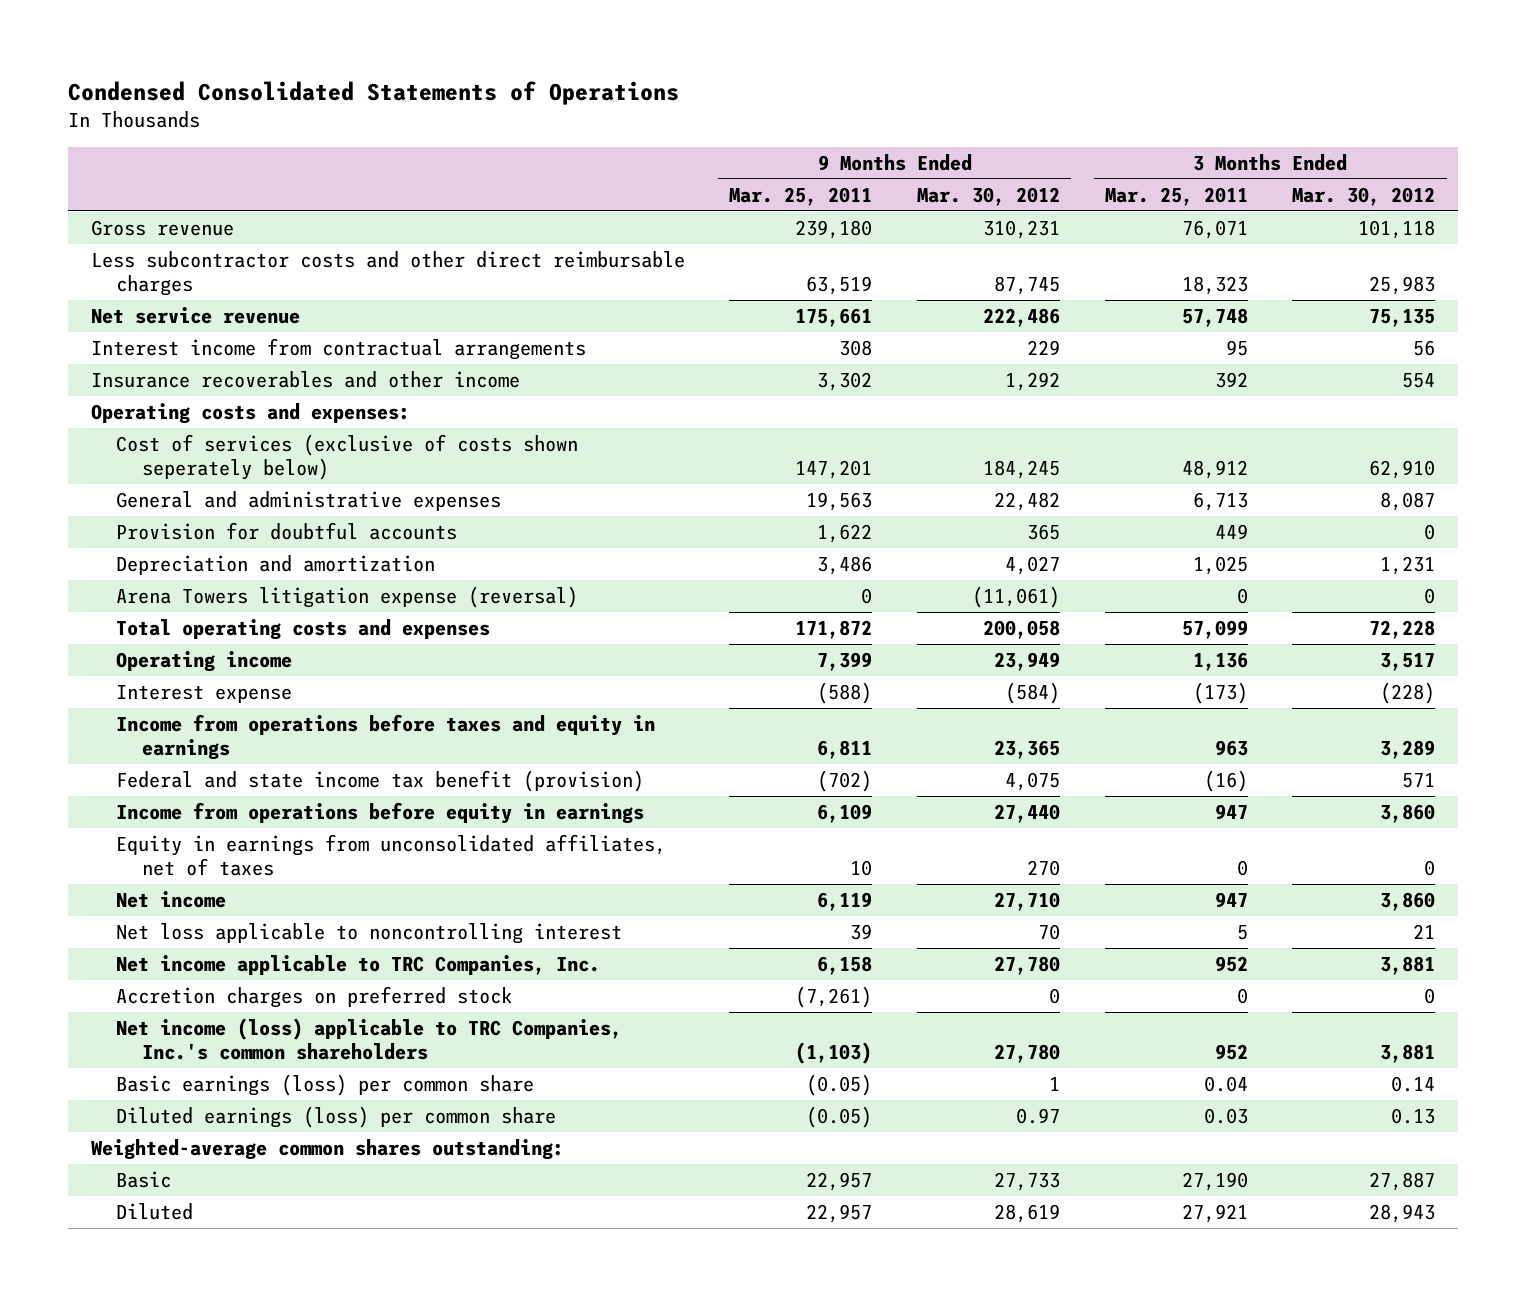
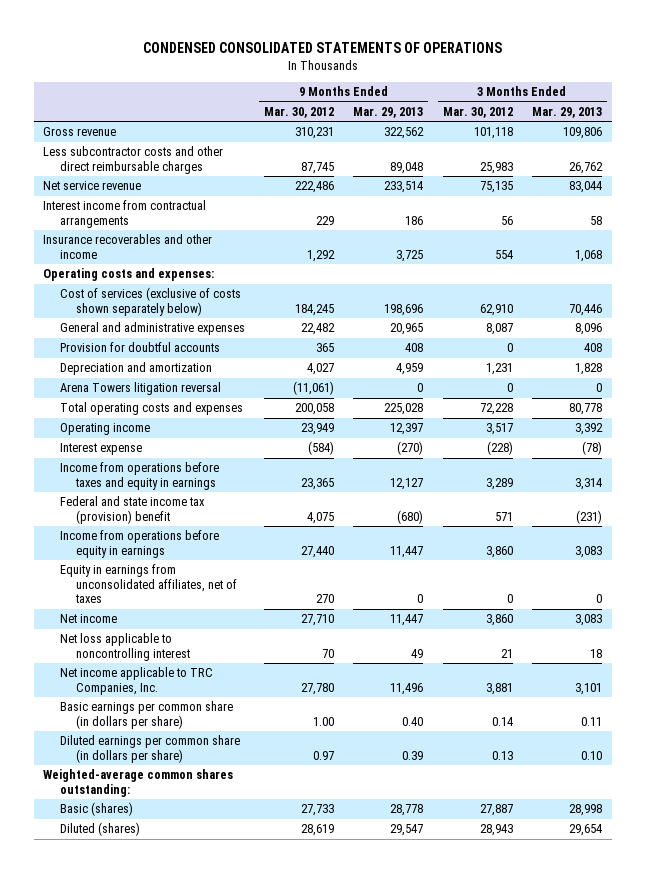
- Condensed Consolidated Statements of Operations
+ CONDENSED CONSOLIDATED STATEMENTS OF OPERATIONS
- | 9 Months Ended Mar. 25, 2011 | 9 Months Ended Mar. 30, 2012 | 3 Months Ended Mar. 25, 2011 | 3 Months Ended Mar. 30, 2012
+ | 9 Months Ended Mar. 30, 2012 | 9 Months Ended Mar. 29, 2013 | 3 Months Ended Mar. 30, 2012 | 3 Months Ended Mar. 29, 2013
- Cost of services (exclusive of costs shown seperately below) | 147,201 | 184,245 | 48,912 | 62,910
+ Cost of services (exclusive of costs shown separately below) | 184,245 | 198,696 | 62,910 | 70,446
- Arena Towers litigation expense (reversal) | 0 | (11,061) | 0 | 0
+ Arena Towers litigation reversal | (11,061) | 0 | 0 | 0
- Federal and state income tax benefit (provision) | (702) | 4,075 | (16) | 571
+ Federal and state income tax (provision) benefit | 4,075 | (680) | 571 | (231)
- Accretion charges on preferred stock | (7,261) | 0 | 0 | 0
- Net income (loss) applicable to TRC Companies, Inc.'s common shareholders | (1,103) | 27,780 | 952 | 3,881
- Basic earnings (loss) per common share | (0.05) | 1 | 0.04 | 0.14
- Diluted earnings (loss) per common share | (0.05) | 0.97 | 0.03 | 0.13
+ Basic earnings per common share (in dollars per share) | 1.00 | 0.40 | 0.14 | 0.11
+ Diluted earnings per common share (in dollars per share) | 0.97 | 0.39 | 0.13 | 0.10
- Basic | 22,957 | 27,733 | 27,190 | 27,887
- Diluted | 22,957 | 28,619 | 27,921 | 28,943
+ Basic (shares) | 27,733 | 28,778 | 27,887 | 28,998
+ Diluted (shares) | 28,619 | 29,547 | 28,943 | 29,654

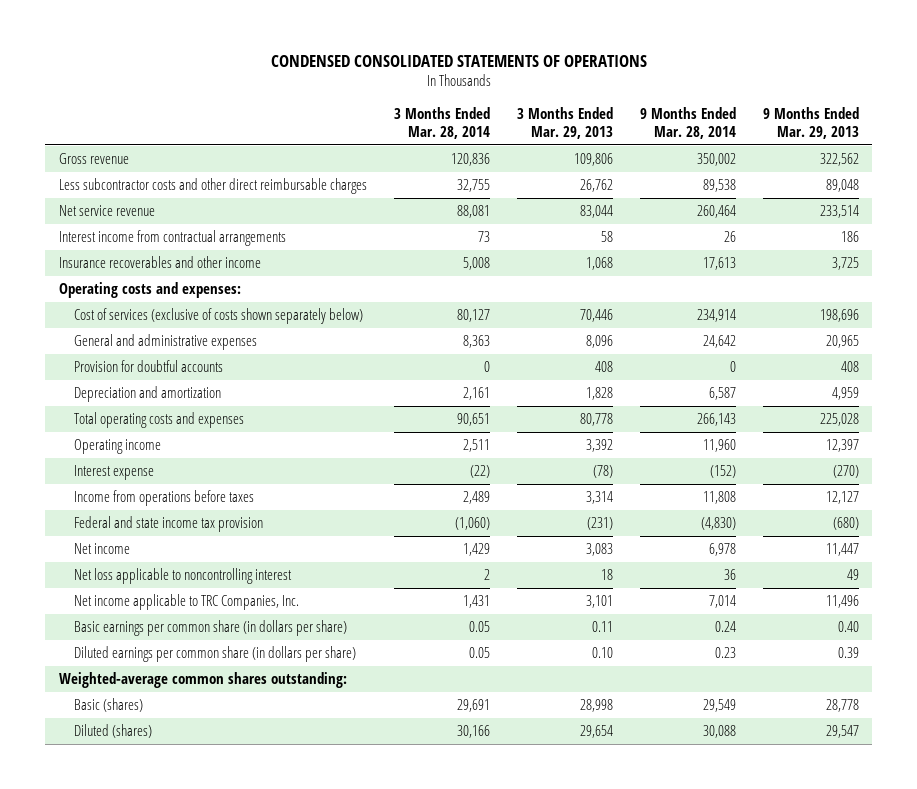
- | 9 Months Ended Mar. 30, 2012 | 9 Months Ended Mar. 29, 2013 | 3 Months Ended Mar. 30, 2012 | 3 Months Ended Mar. 29, 2013
+ | 3 Months Ended Mar. 28, 2014 | 3 Months Ended Mar. 29, 2013 | 9 Months Ended Mar. 28, 2014 | 9 Months Ended Mar. 29, 2013
- Arena Towers litigation reversal | (11,061) | 0 | 0 | 0
- Income from operations before taxes and equity in earnings | 23,365 | 12,127 | 3,289 | 3,314
- Federal and state income tax (provision) benefit | 4,075 | (680) | 571 | (231)
- Income from operations before equity in earnings | 27,440 | 11,447 | 3,860 | 3,083
- Equity in earnings from unconsolidated affiliates, net of taxes | 270 | 0 | 0 | 0
+ Income from operations before taxes | 2,489 | 3,314 | 11,808 | 12,127
+ Federal and state income tax provision | (1,060) | (231) | (4,830) | (680)

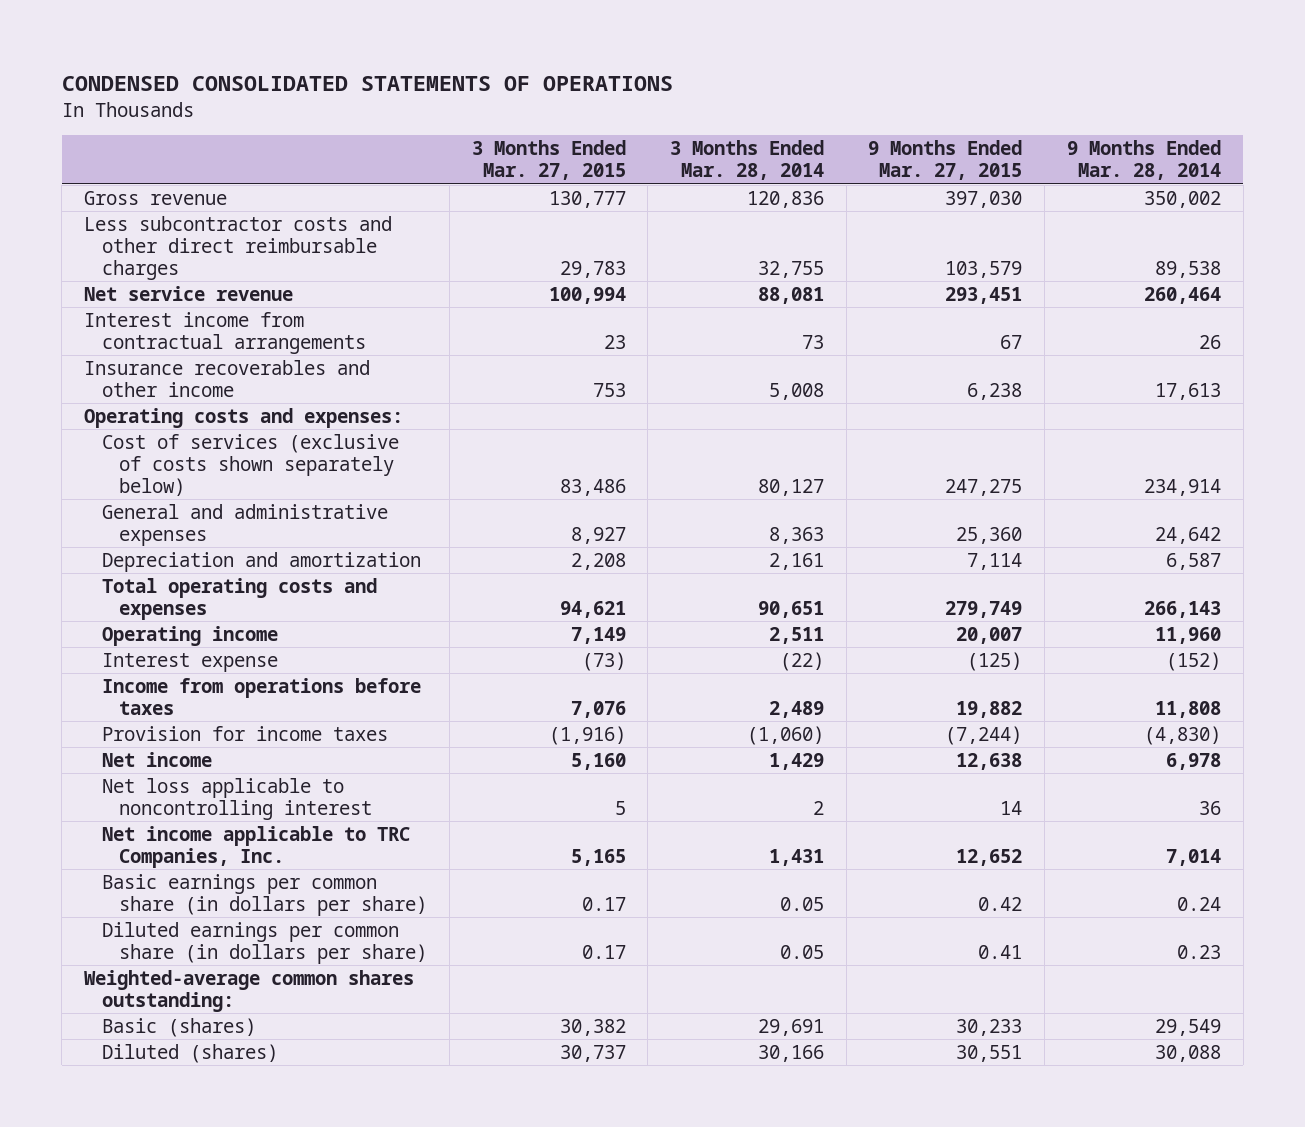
- | 3 Months Ended Mar. 28, 2014 | 3 Months Ended Mar. 29, 2013 | 9 Months Ended Mar. 28, 2014 | 9 Months Ended Mar. 29, 2013
+ | 3 Months Ended Mar. 27, 2015 | 3 Months Ended Mar. 28, 2014 | 9 Months Ended Mar. 27, 2015 | 9 Months Ended Mar. 28, 2014
- Provision for doubtful accounts | 0 | 408 | 0 | 408
- Federal and state income tax provision | (1,060) | (231) | (4,830) | (680)
+ Provision for income taxes | (1,916) | (1,060) | (7,244) | (4,830)

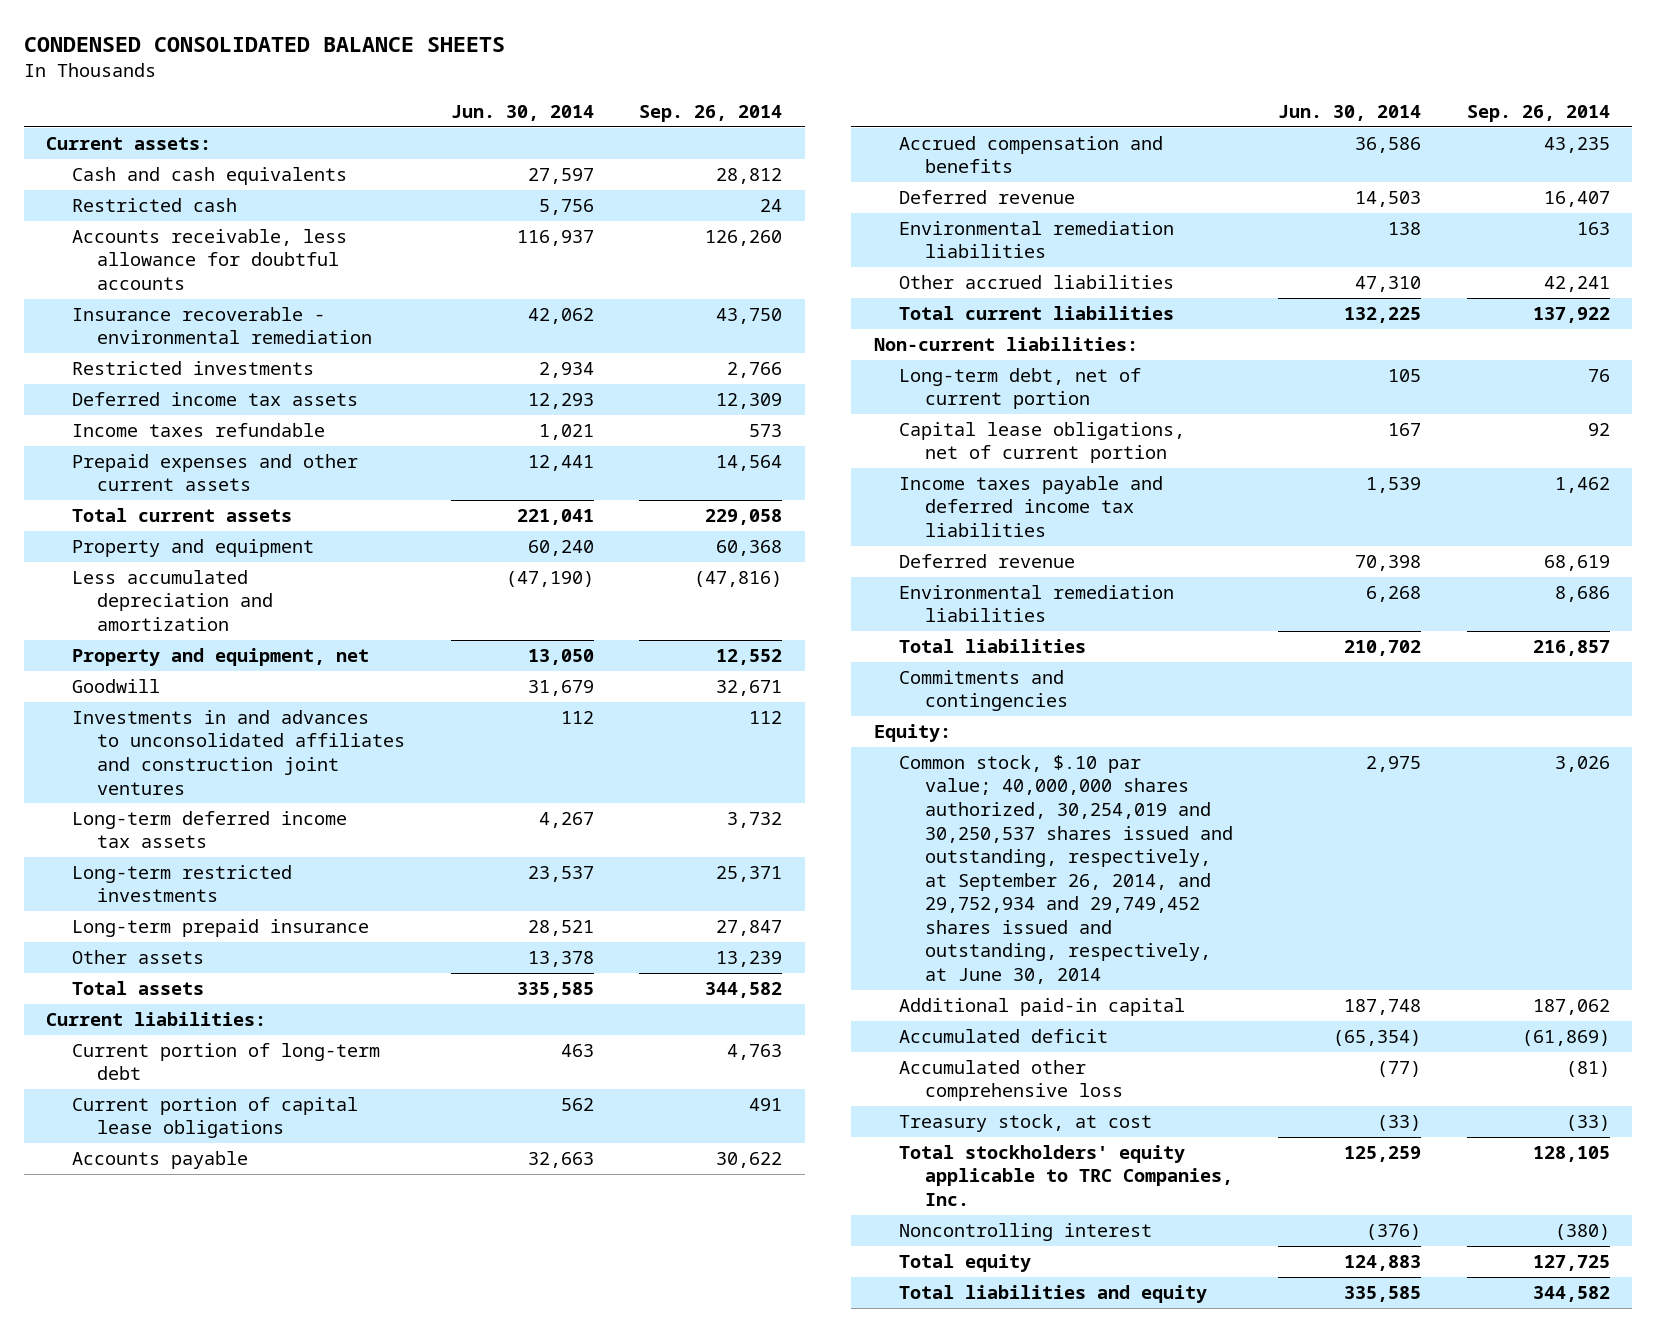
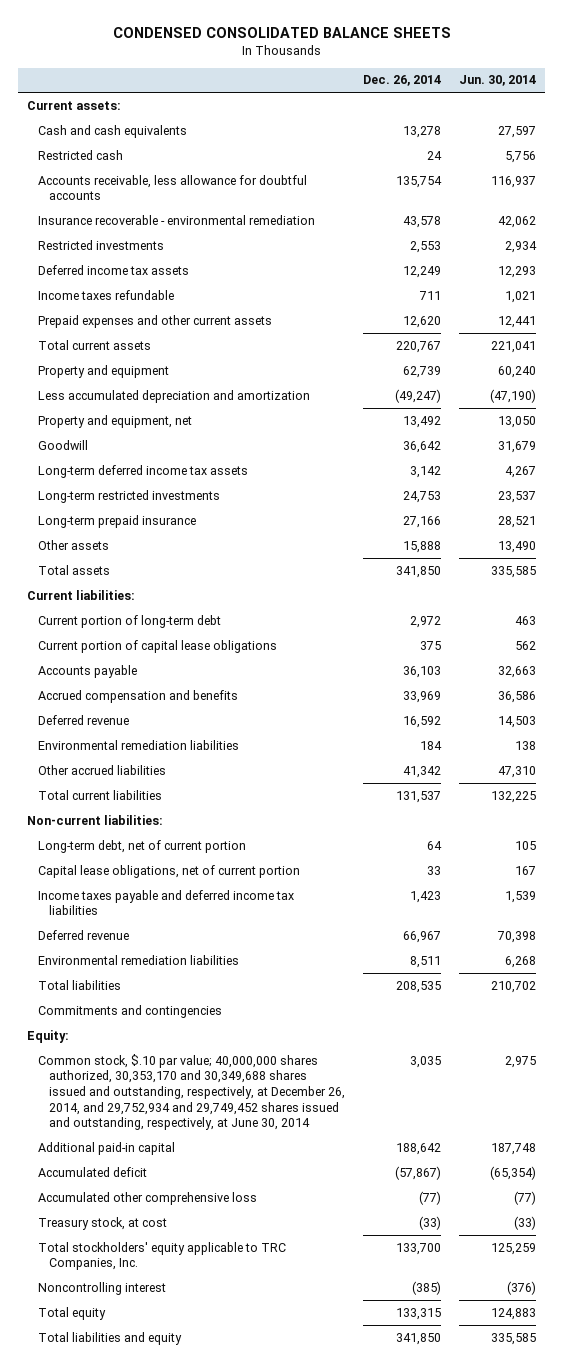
- | Jun. 30, 2014 | Sep. 26, 2014
+ | Dec. 26, 2014 | Jun. 30, 2014
- Investments in and advances to unconsolidated affiliates and construction joint ventures | 112 | 112
- Other assets | 13,378 | 13,239
+ Other assets | 15,888 | 13,490
- Common stock, $.10 par value; 40,000,000 shares authorized, 30,254,019 and 30,250,537 shares issued and outstanding, respectively, at September 26, 2014, and 29,752,934 and 29,749,452 shares issued and outstanding, respectively, at June 30, 2014 | 2,975 | 3,026
+ Common stock, $.10 par value; 40,000,000 shares authorized, 30,353,170 and 30,349,688 shares issued and outstanding, respectively, at December 26, 2014, and 29,752,934 and 29,749,452 shares issued and outstanding, respectively, at June 30, 2014 | 3,035 | 2,975

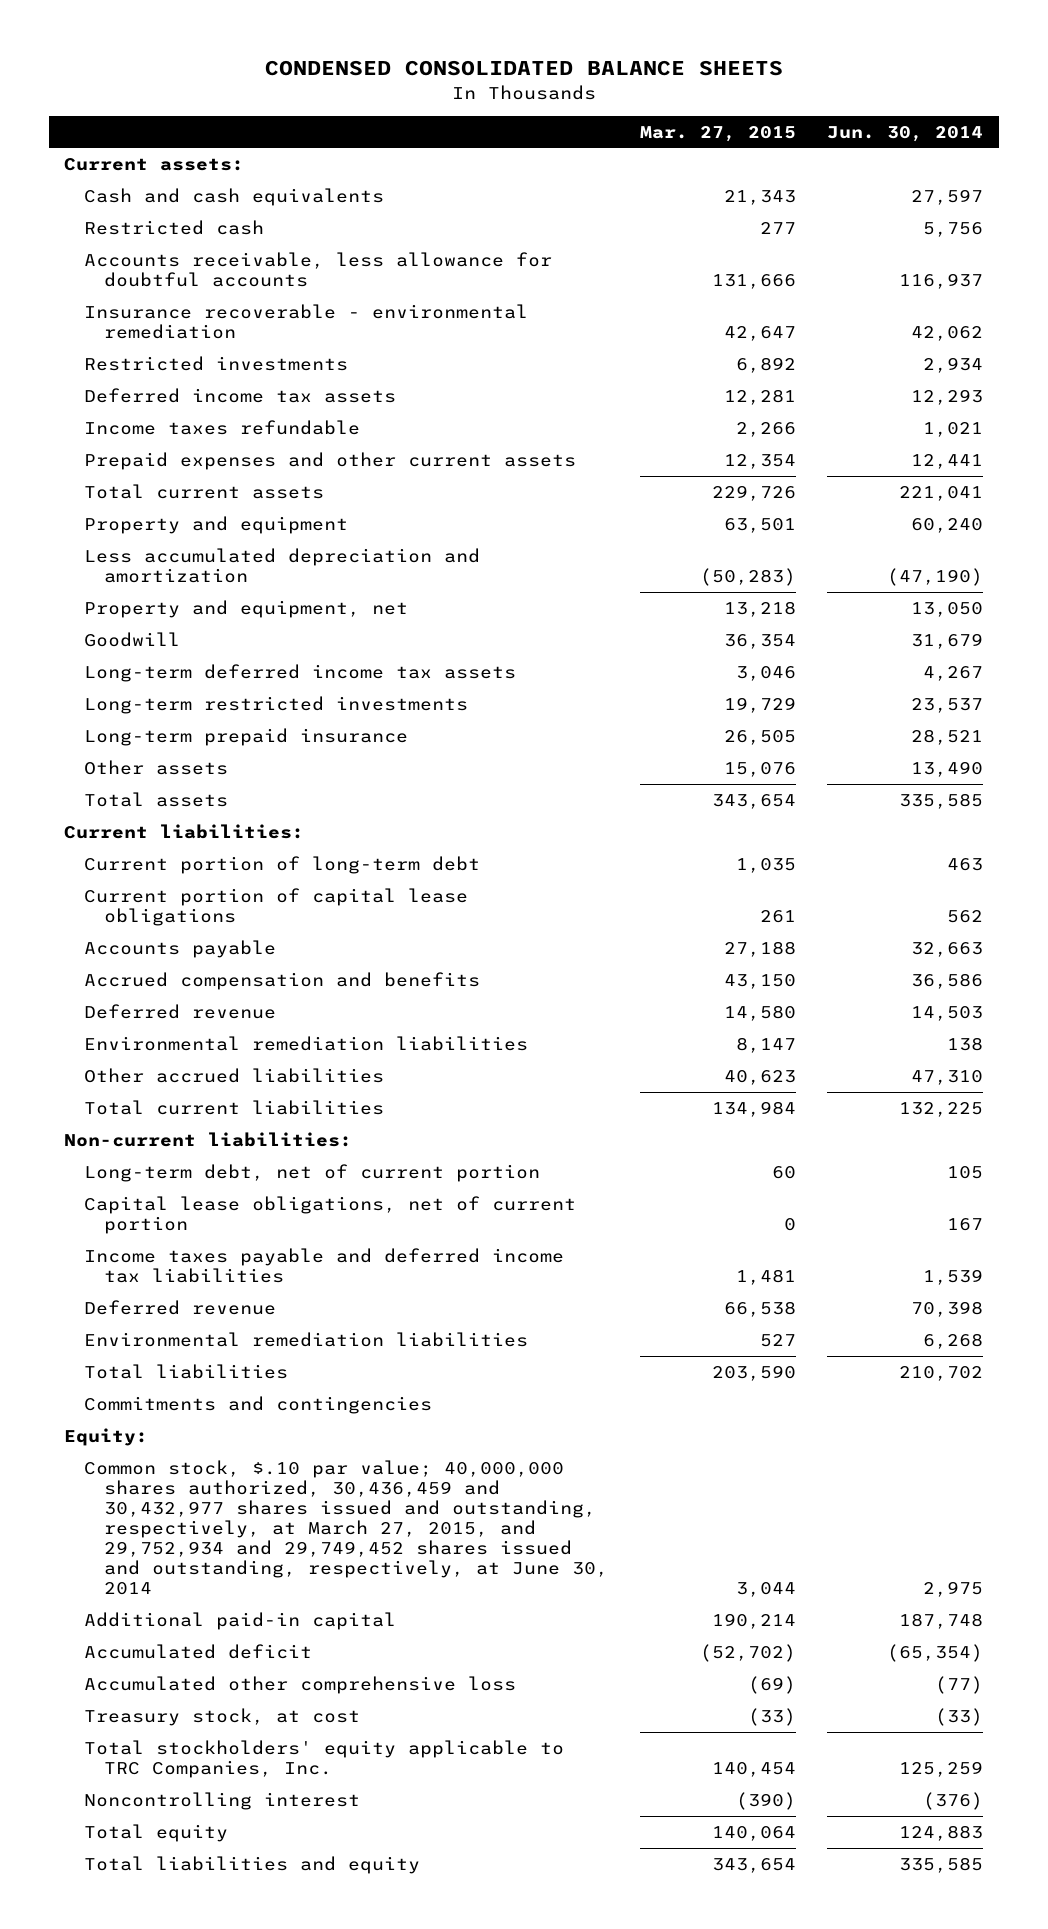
- | Dec. 26, 2014 | Jun. 30, 2014
+ | Mar. 27, 2015 | Jun. 30, 2014
- Common stock, $.10 par value; 40,000,000 shares authorized, 30,353,170 and 30,349,688 shares issued and outstanding, respectively, at December 26, 2014, and 29,752,934 and 29,749,452 shares issued and outstanding, respectively, at June 30, 2014 | 3,035 | 2,975
+ Common stock, $.10 par value; 40,000,000 shares authorized, 30,436,459 and 30,432,977 shares issued and outstanding, respectively, at March 27, 2015, and 29,752,934 and 29,749,452 shares issued and outstanding, respectively, at June 30, 2014 | 3,044 | 2,975

